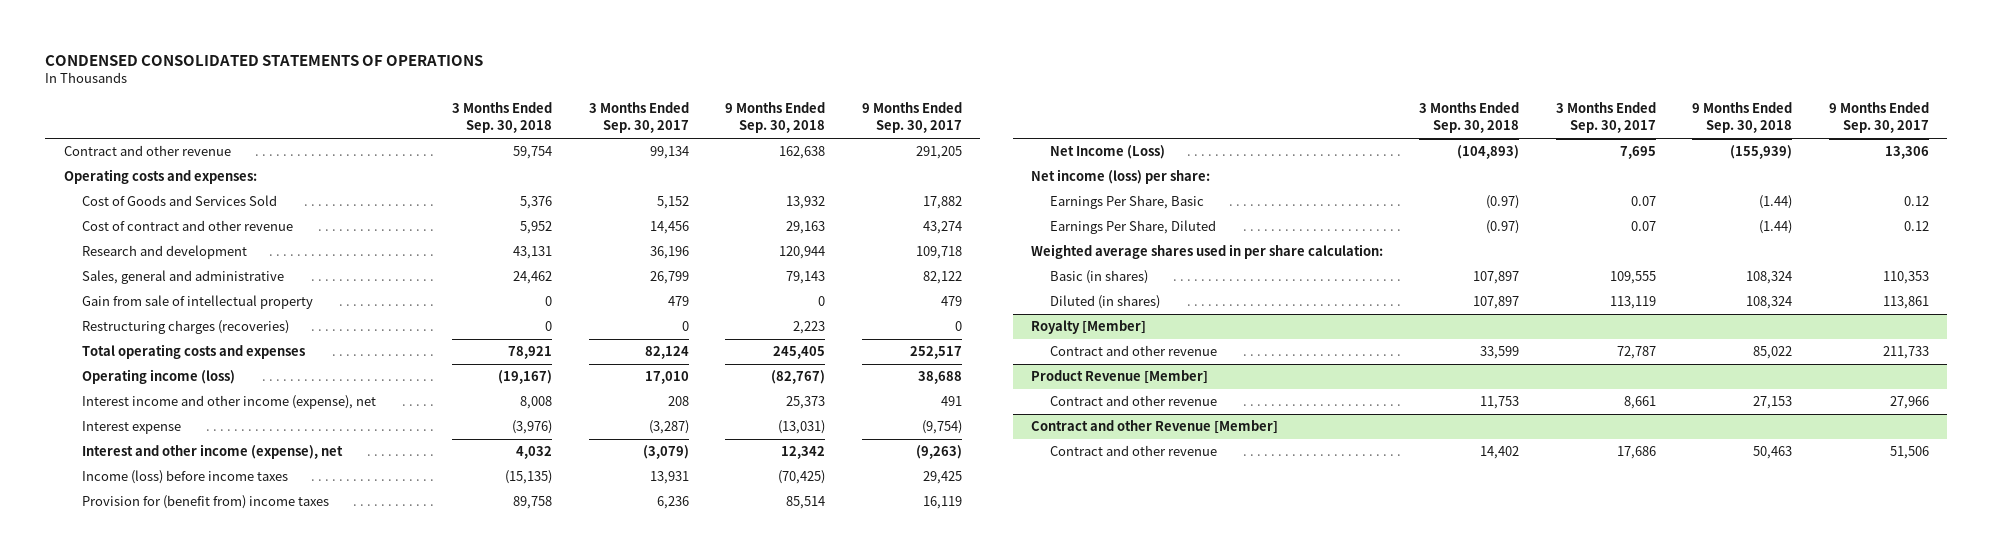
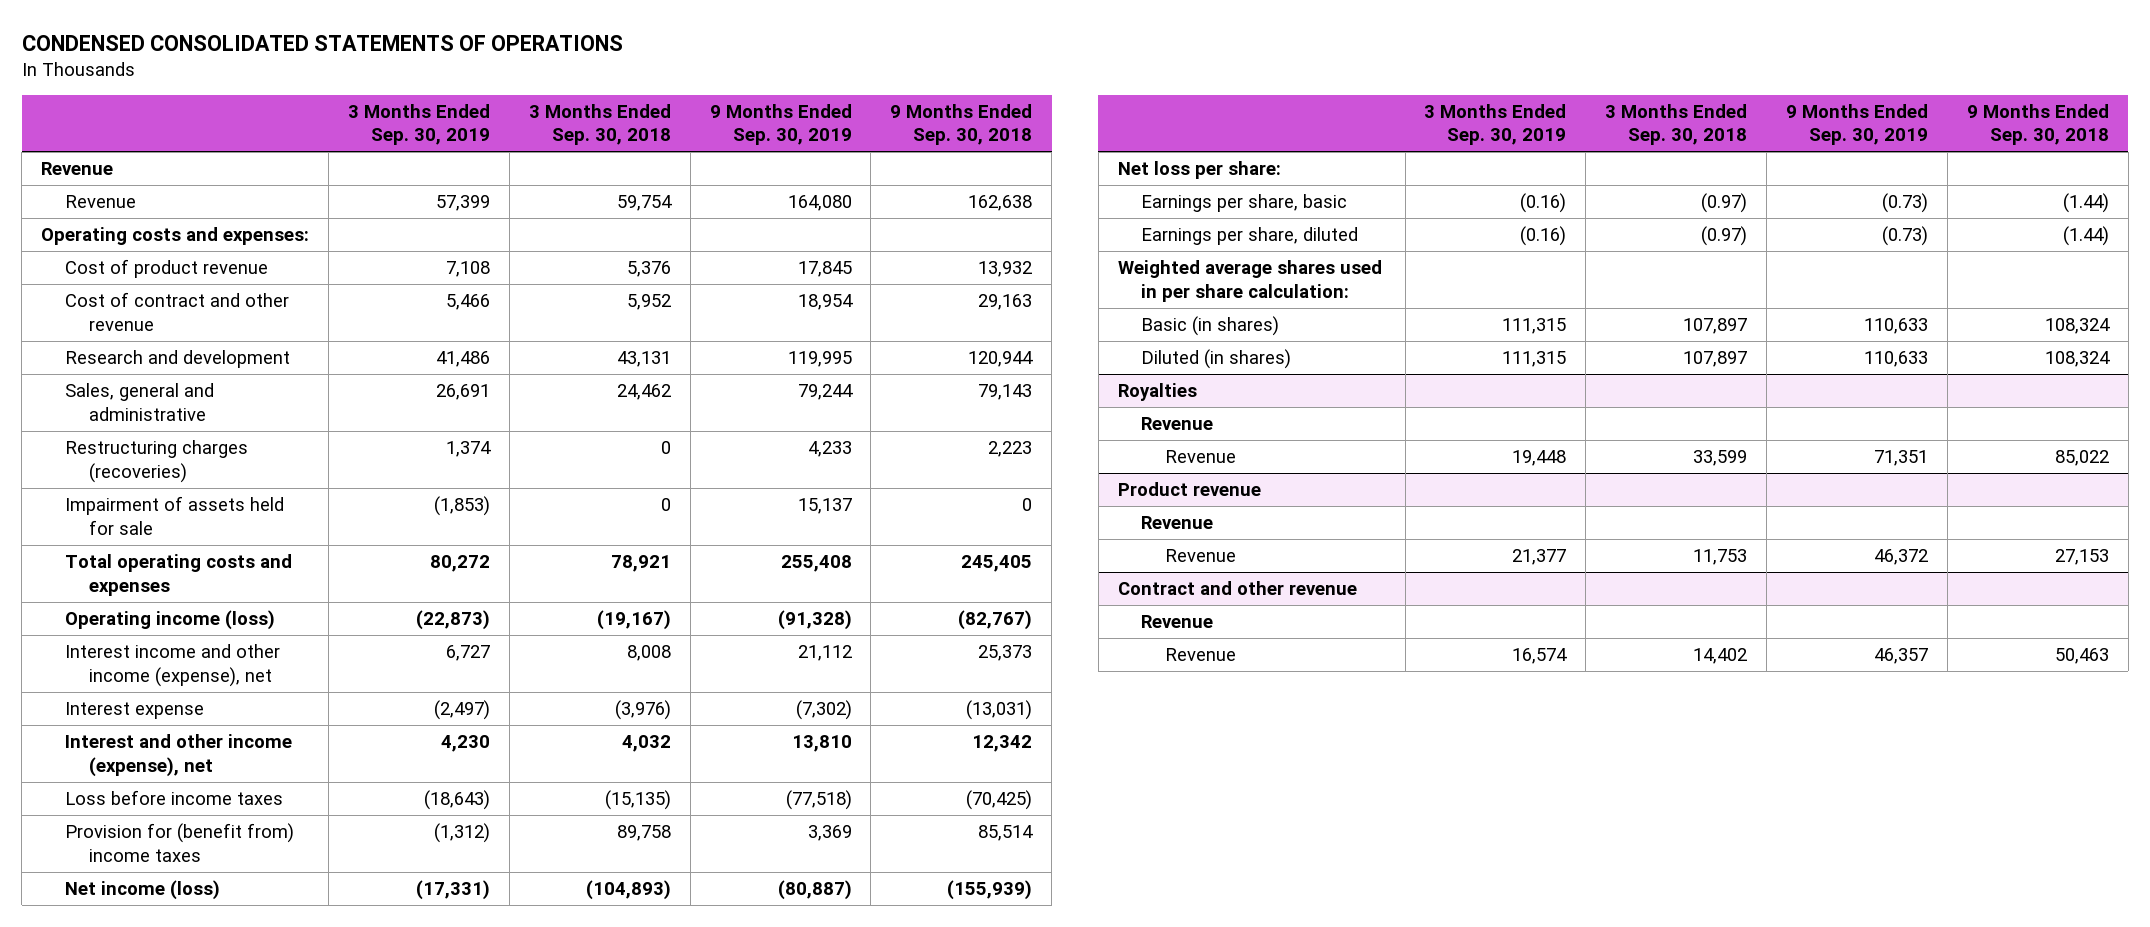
- | 3 Months Ended Sep. 30, 2018 | 3 Months Ended Sep. 30, 2017 | 9 Months Ended Sep. 30, 2018 | 9 Months Ended Sep. 30, 2017
+ | 3 Months Ended Sep. 30, 2019 | 3 Months Ended Sep. 30, 2018 | 9 Months Ended Sep. 30, 2019 | 9 Months Ended Sep. 30, 2018
- Contract and other revenue | 59,754 | 99,134 | 162,638 | 291,205
+ Revenue
+ Revenue | 57,399 | 59,754 | 164,080 | 162,638
- Cost of Goods and Services Sold | 5,376 | 5,152 | 13,932 | 17,882
+ Cost of product revenue | 7,108 | 5,376 | 17,845 | 13,932
- Gain from sale of intellectual property | 0 | 479 | 0 | 479
+ Impairment of assets held for sale | (1,853) | 0 | 15,137 | 0
- Income (loss) before income taxes | (15,135) | 13,931 | (70,425) | 29,425
+ Loss before income taxes | (18,643) | (15,135) | (77,518) | (70,425)
- Net Income (Loss) | (104,893) | 7,695 | (155,939) | 13,306
- Net income (loss) per share:
- Earnings Per Share, Basic | (0.97) | 0.07 | (1.44) | 0.12
- Earnings Per Share, Diluted | (0.97) | 0.07 | (1.44) | 0.12
+ Net income (loss) | (17,331) | (104,893) | (80,887) | (155,939)
+ Net loss per share:
+ Earnings per share, basic | (0.16) | (0.97) | (0.73) | (1.44)
+ Earnings per share, diluted | (0.16) | (0.97) | (0.73) | (1.44)
- Royalty [Member]
- Contract and other revenue | 33,599 | 72,787 | 85,022 | 211,733
- Product Revenue [Member]
- Contract and other revenue | 11,753 | 8,661 | 27,153 | 27,966
- Contract and other Revenue [Member]
- Contract and other revenue | 14,402 | 17,686 | 50,463 | 51,506
+ Royalties
+ Revenue
+ Revenue | 19,448 | 33,599 | 71,351 | 85,022
+ Product revenue
+ Revenue
+ Revenue | 21,377 | 11,753 | 46,372 | 27,153
+ Contract and other revenue
+ Revenue
+ Revenue | 16,574 | 14,402 | 46,357 | 50,463

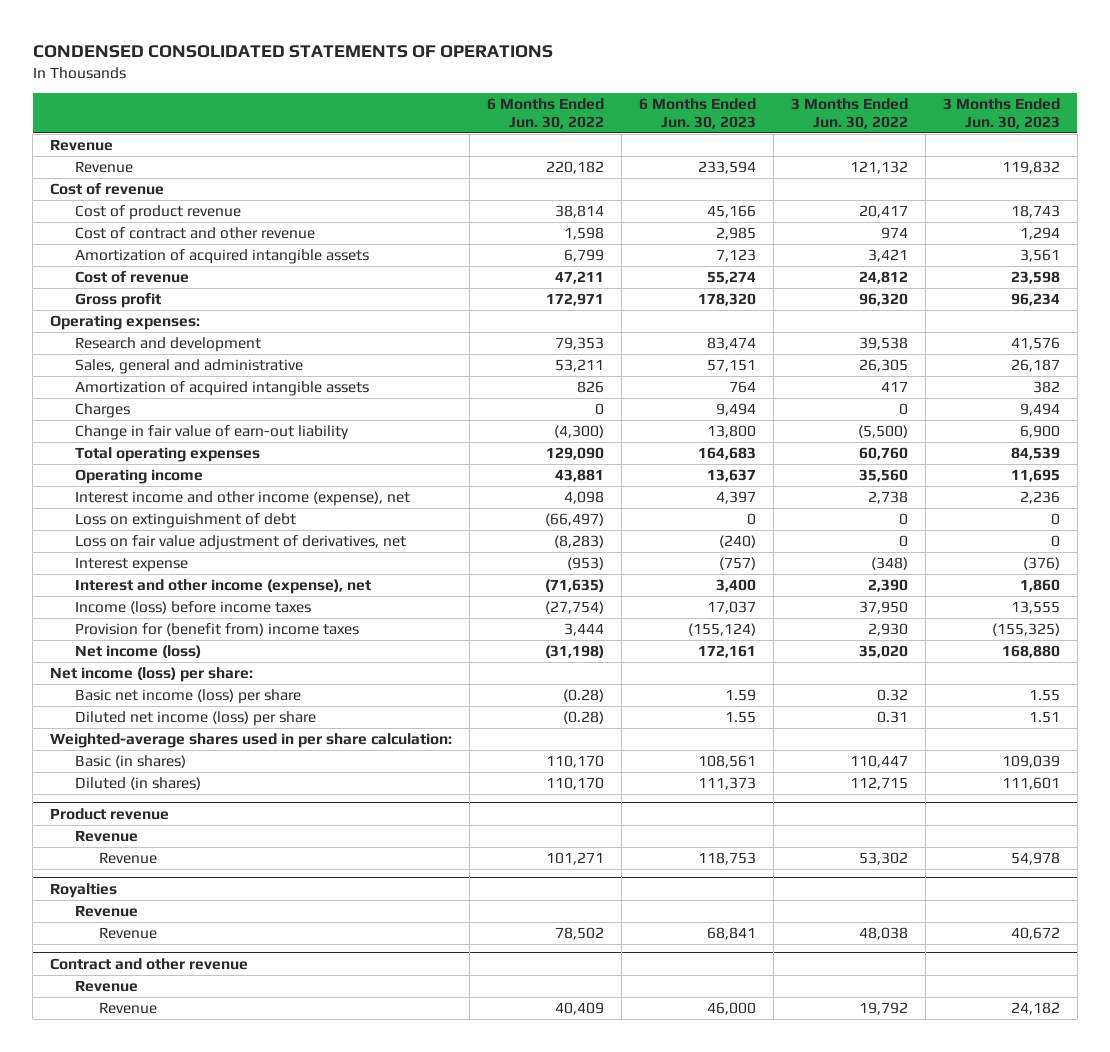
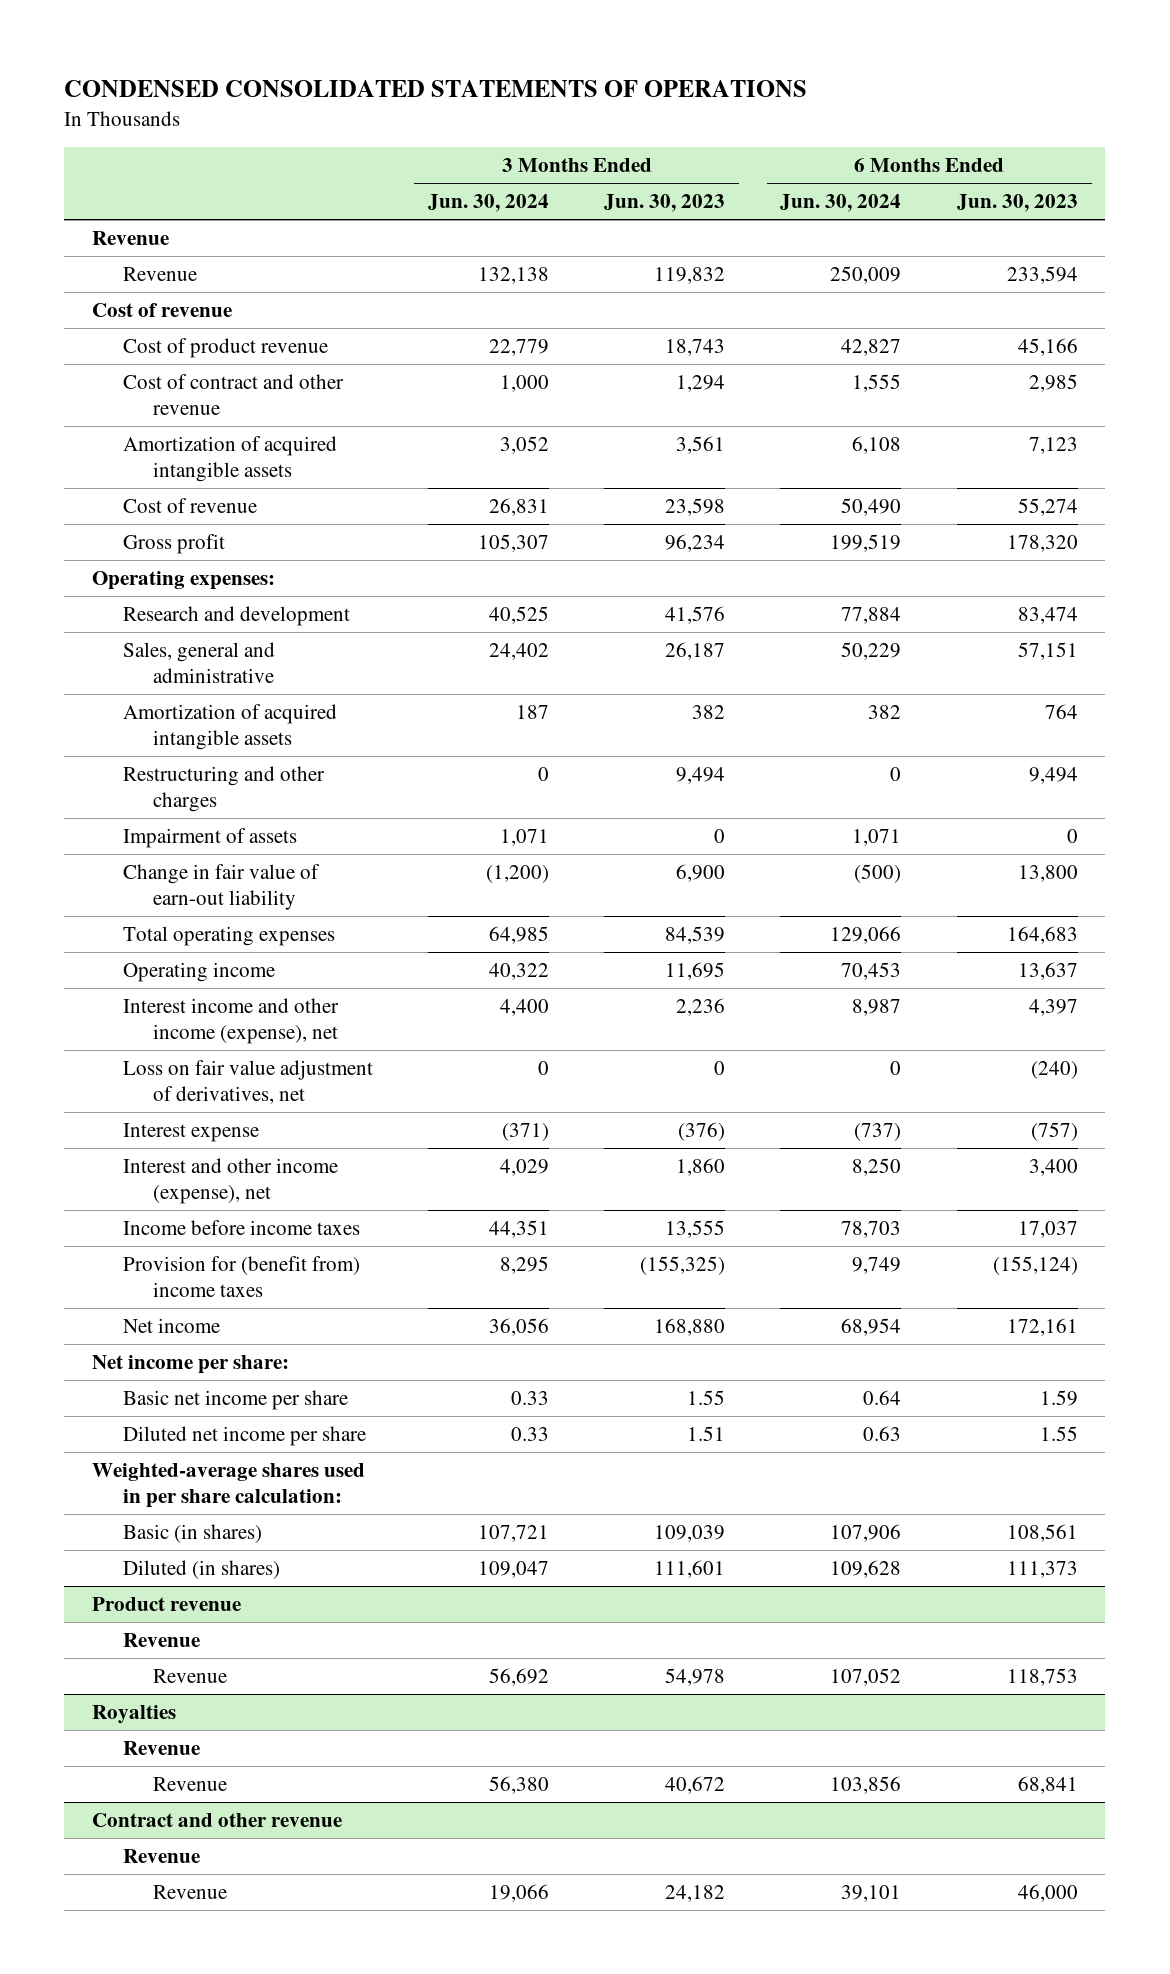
- | 6 Months Ended Jun. 30, 2022 | 6 Months Ended Jun. 30, 2023 | 3 Months Ended Jun. 30, 2022 | 3 Months Ended Jun. 30, 2023
+ | 3 Months Ended Jun. 30, 2024 | 3 Months Ended Jun. 30, 2023 | 6 Months Ended Jun. 30, 2024 | 6 Months Ended Jun. 30, 2023
- Charges | 0 | 9,494 | 0 | 9,494
+ Restructuring and other charges | 0 | 9,494 | 0 | 9,494
+ Impairment of assets | 1,071 | 0 | 1,071 | 0
- Loss on extinguishment of debt | (66,497) | 0 | 0 | 0
- Income (loss) before income taxes | (27,754) | 17,037 | 37,950 | 13,555
+ Income before income taxes | 44,351 | 13,555 | 78,703 | 17,037
- Net income (loss) | (31,198) | 172,161 | 35,020 | 168,880
- Net income (loss) per share:
- Basic net income (loss) per share | (0.28) | 1.59 | 0.32 | 1.55
- Diluted net income (loss) per share | (0.28) | 1.55 | 0.31 | 1.51
+ Net income | 36,056 | 168,880 | 68,954 | 172,161
+ Net income per share:
+ Basic net income per share | 0.33 | 1.55 | 0.64 | 1.59
+ Diluted net income per share | 0.33 | 1.51 | 0.63 | 1.55

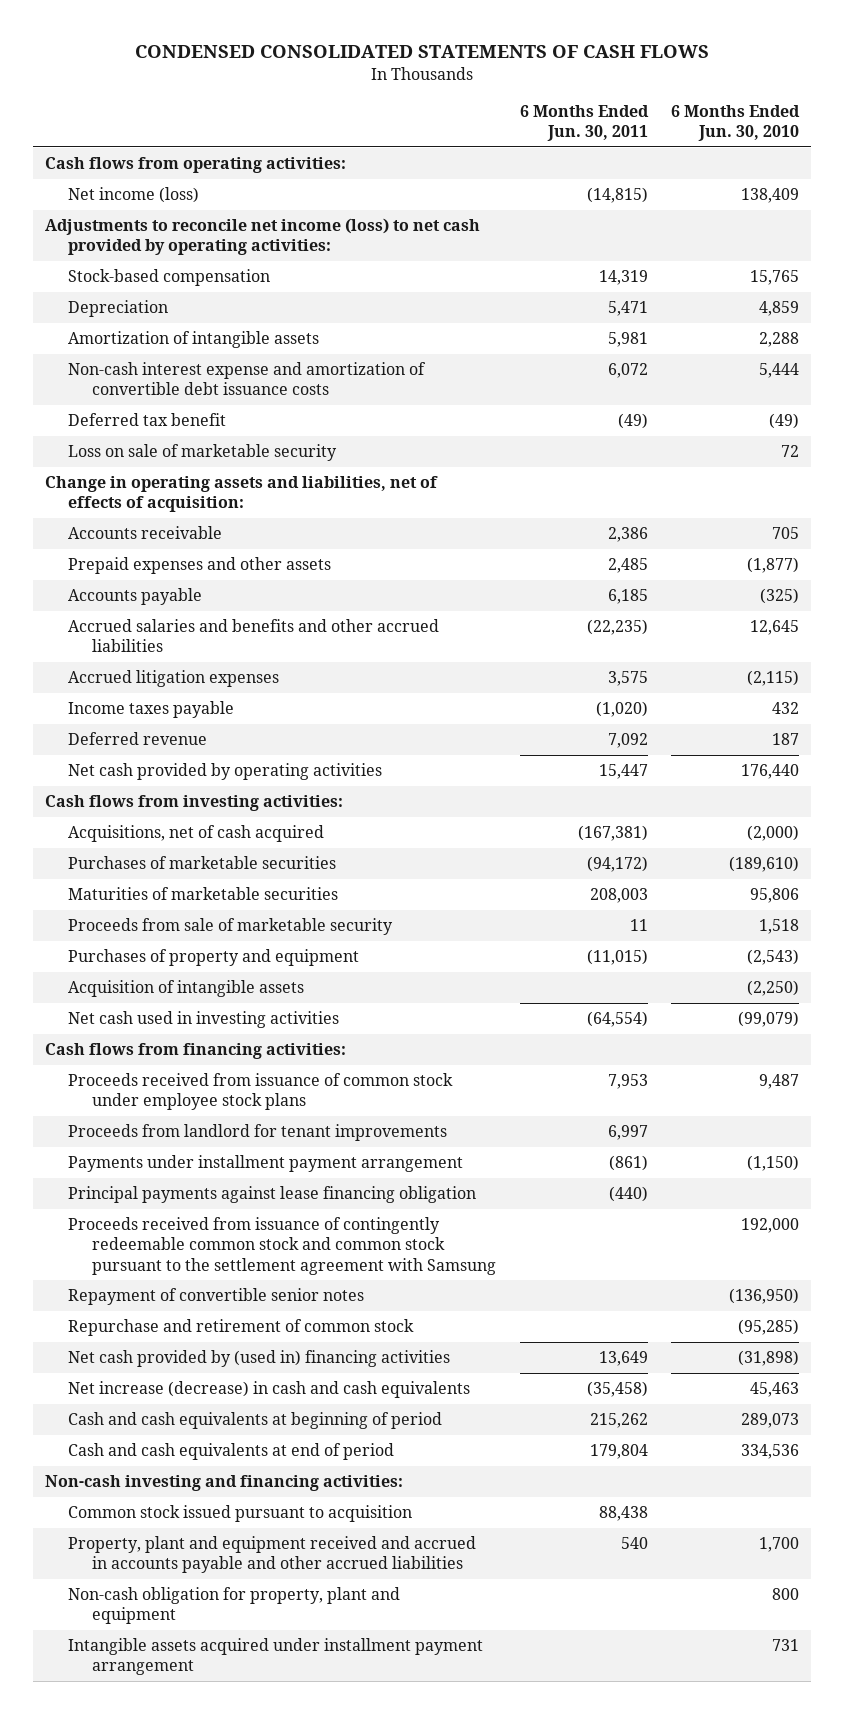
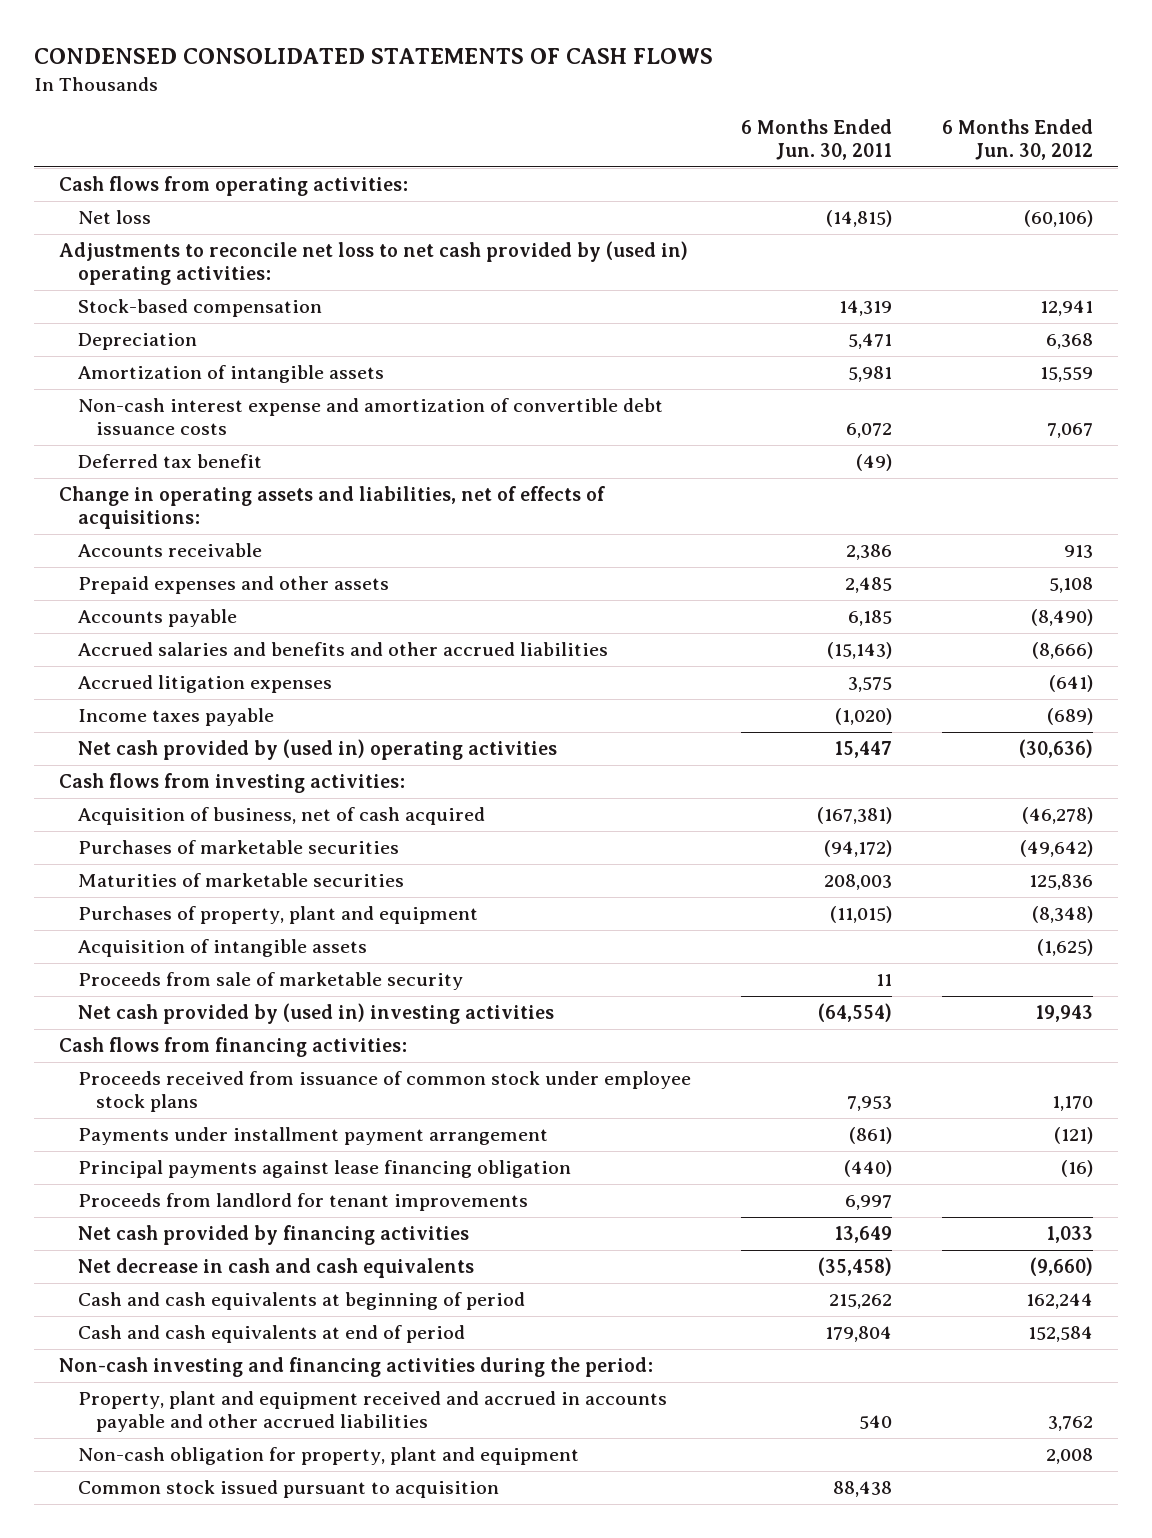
- | 6 Months Ended Jun. 30, 2011 | 6 Months Ended Jun. 30, 2010
+ | 6 Months Ended Jun. 30, 2011 | 6 Months Ended Jun. 30, 2012
- Net income (loss) | (14,815) | 138,409
- Adjustments to reconcile net income (loss) to net cash provided by operating activities:
+ Net loss | (14,815) | (60,106)
+ Adjustments to reconcile net loss to net cash provided by (used in) operating activities:
- Loss on sale of marketable security | | 72
- Change in operating assets and liabilities, net of effects of acquisition:
+ Change in operating assets and liabilities, net of effects of acquisitions:
- Accrued salaries and benefits and other accrued liabilities | (22,235) | 12,645
+ Accrued salaries and benefits and other accrued liabilities | (15,143) | (8,666)
- Deferred revenue | 7,092 | 187
- Net cash provided by operating activities | 15,447 | 176,440
+ Net cash provided by (used in) operating activities | 15,447 | (30,636)
- Acquisitions, net of cash acquired | (167,381) | (2,000)
+ Acquisition of business, net of cash acquired | (167,381) | (46,278)
- Purchases of property and equipment | (11,015) | (2,543)
+ Purchases of property, plant and equipment | (11,015) | (8,348)
- Net cash used in investing activities | (64,554) | (99,079)
moved down: Proceeds from sale of marketable security | 11 |
+ Net cash provided by (used in) investing activities | (64,554) | 19,943
- Proceeds received from issuance of contingently redeemable common stock and common stock pursuant to the settlement agreement with Samsung | | 192,000
- Repayment of convertible senior notes | | (136,950)
- Repurchase and retirement of common stock | | (95,285)
- Net cash provided by (used in) financing activities | 13,649 | (31,898)
- Net increase (decrease) in cash and cash equivalents | (35,458) | 45,463
moved down: Proceeds from landlord for tenant improvements | 6,997 |
+ Net cash provided by financing activities | 13,649 | 1,033
+ Net decrease in cash and cash equivalents | (35,458) | (9,660)
- Non-cash investing and financing activities:
+ Non-cash investing and financing activities during the period:
- Intangible assets acquired under installment payment arrangement | | 731
moved down: Common stock issued pursuant to acquisition | 88,438 |

